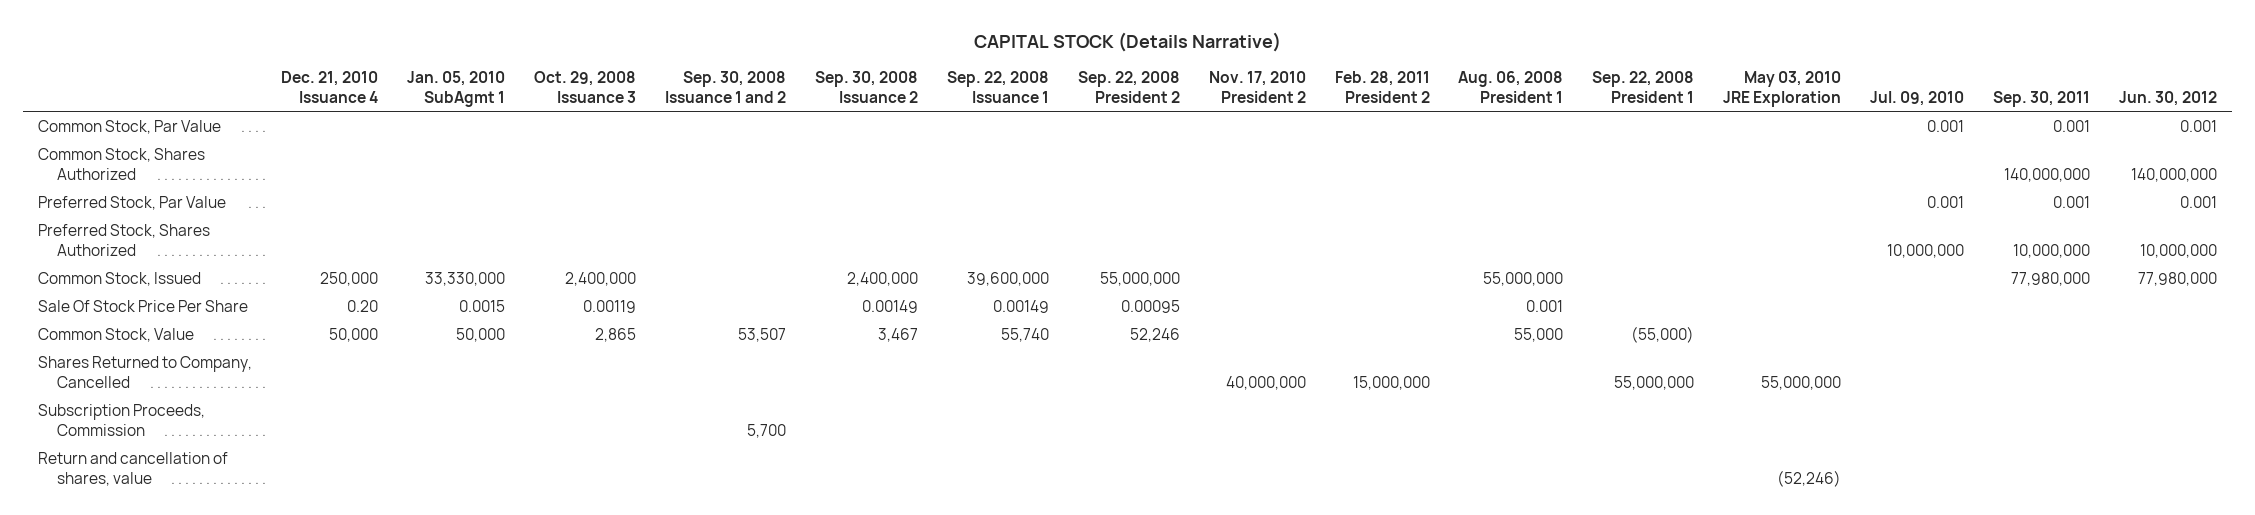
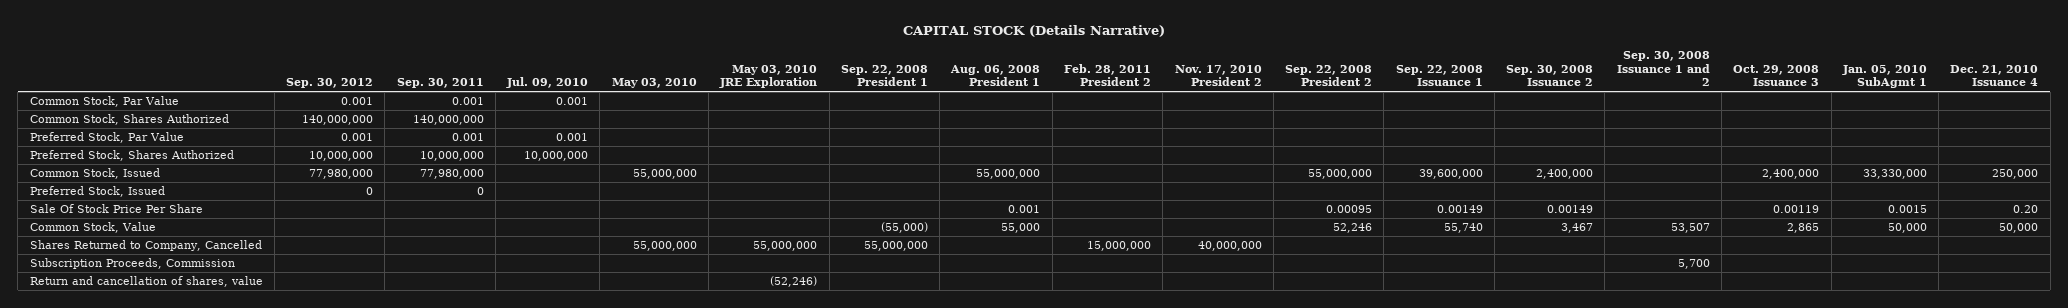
- | Dec. 21, 2010 Issuance 4 | Jan. 05, 2010 SubAgmt 1 | Oct. 29, 2008 Issuance 3 | Sep. 30, 2008 Issuance 1 and 2 | Sep. 30, 2008 Issuance 2 | Sep. 22, 2008 Issuance 1 | Sep. 22, 2008 President 2 | Nov. 17, 2010 President 2 | Feb. 28, 2011 President 2 | Aug. 06, 2008 President 1 | Sep. 22, 2008 President 1 | May 03, 2010 JRE Exploration | Jul. 09, 2010 | Sep. 30, 2011 | Jun. 30, 2012
+ | Sep. 30, 2012 | Sep. 30, 2011 | Jul. 09, 2010 | May 03, 2010 | May 03, 2010 JRE Exploration | Sep. 22, 2008 President 1 | Aug. 06, 2008 President 1 | Feb. 28, 2011 President 2 | Nov. 17, 2010 President 2 | Sep. 22, 2008 President 2 | Sep. 22, 2008 Issuance 1 | Sep. 30, 2008 Issuance 2 | Sep. 30, 2008 Issuance 1 and 2 | Oct. 29, 2008 Issuance 3 | Jan. 05, 2010 SubAgmt 1 | Dec. 21, 2010 Issuance 4
+ Preferred Stock, Issued | 0 | 0 | | | | | | | | | | | | | |

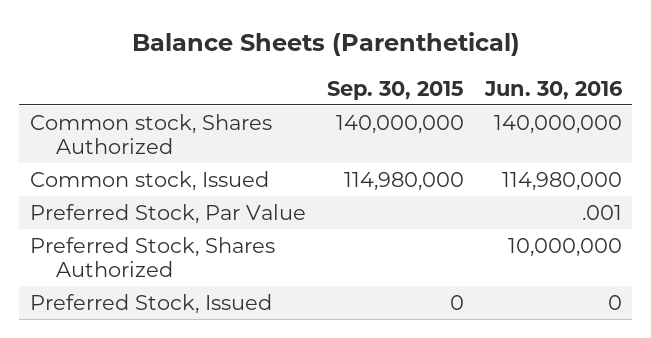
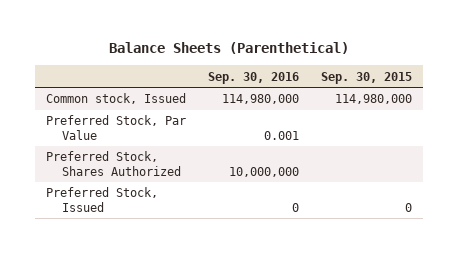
- | Sep. 30, 2015 | Jun. 30, 2016
+ | Sep. 30, 2016 | Sep. 30, 2015
- Common stock, Shares Authorized | 140,000,000 | 140,000,000

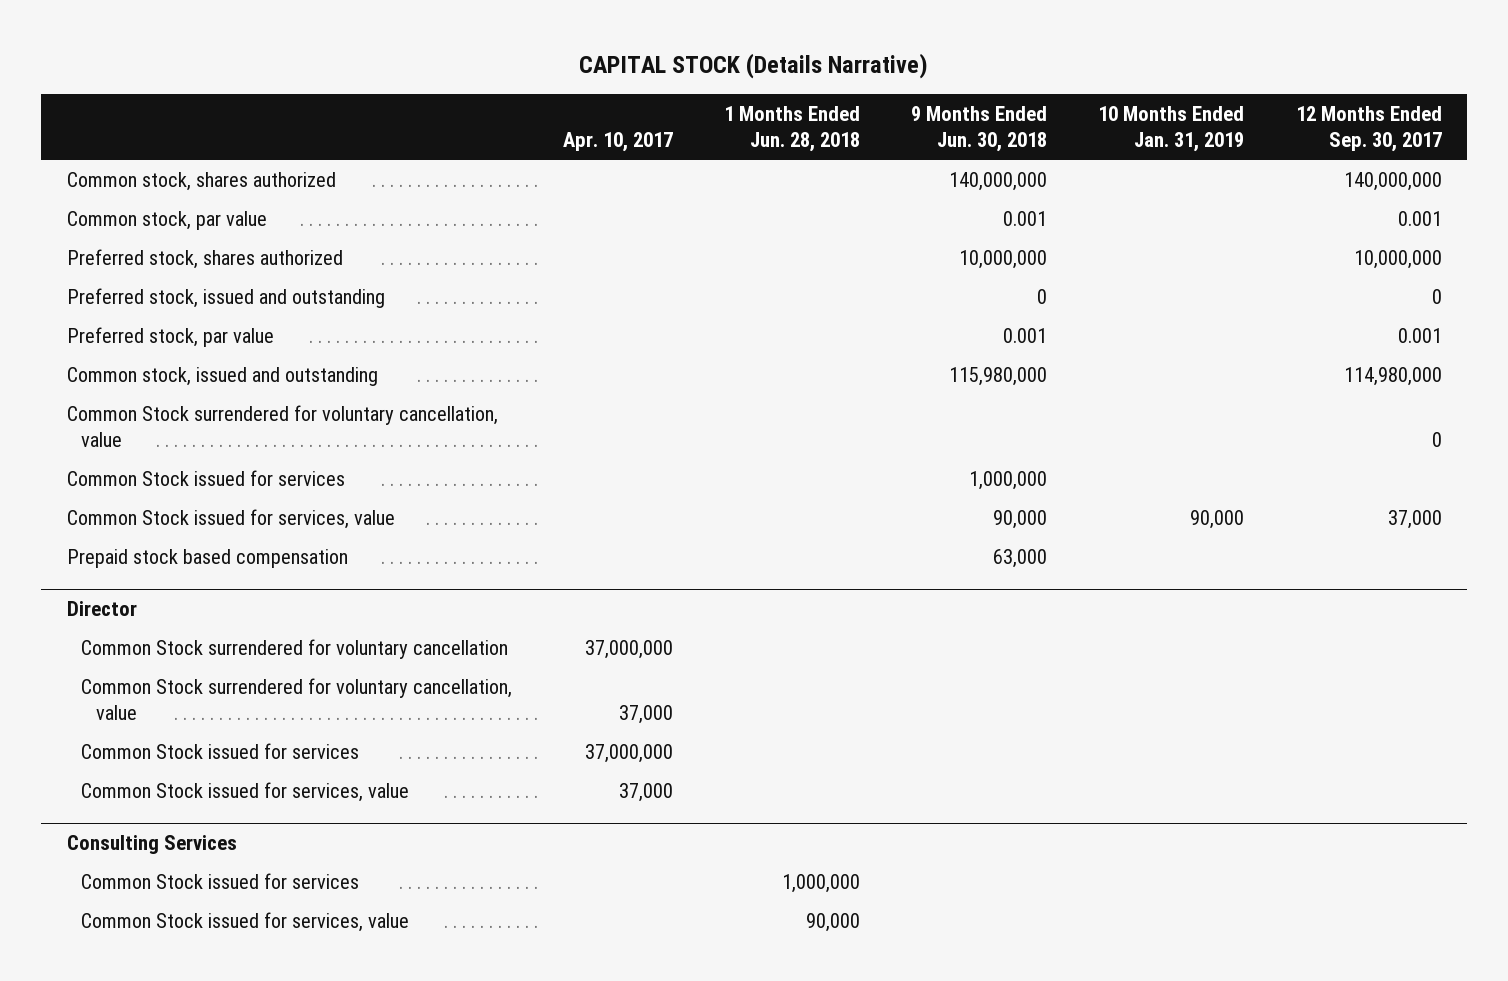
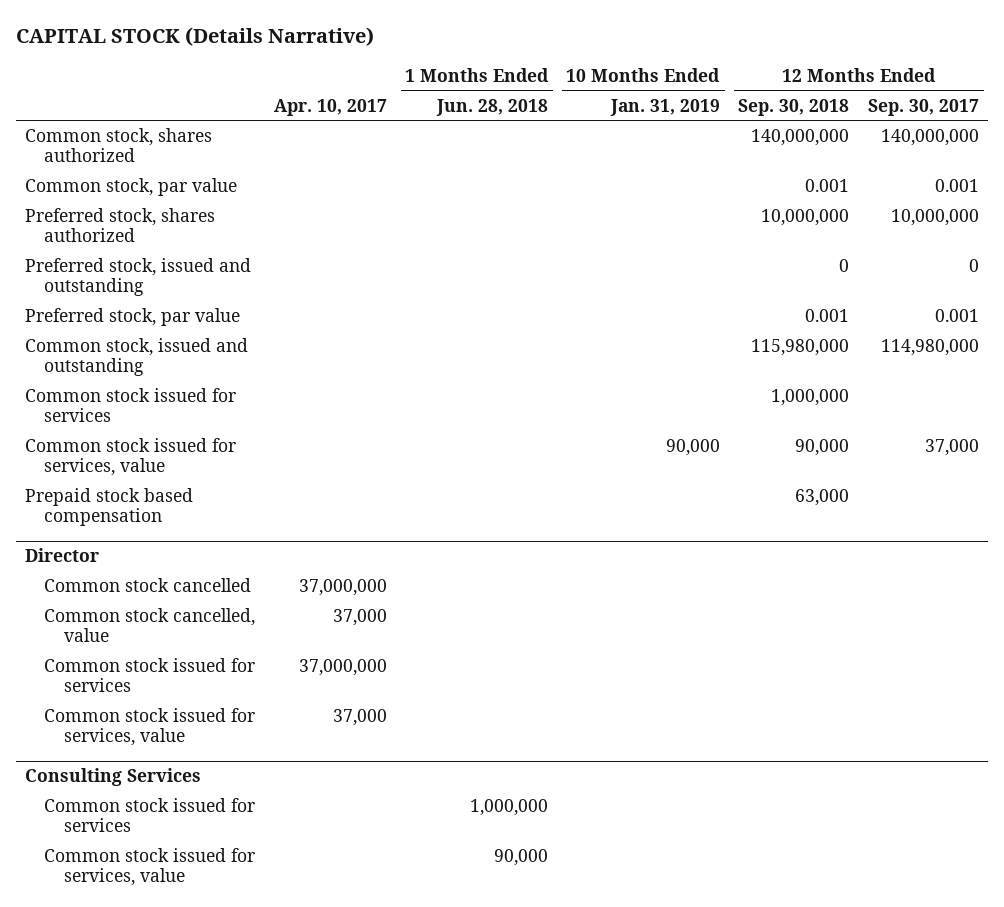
- | Apr. 10, 2017 | 1 Months Ended Jun. 28, 2018 | 9 Months Ended Jun. 30, 2018 | 10 Months Ended Jan. 31, 2019 | 12 Months Ended Sep. 30, 2017
+ | Apr. 10, 2017 | 1 Months Ended Jun. 28, 2018 | 10 Months Ended Jan. 31, 2019 | 12 Months Ended Sep. 30, 2018 | 12 Months Ended Sep. 30, 2017
- Common Stock surrendered for voluntary cancellation, value | | | | | 0
- Common Stock issued for services | | | 1,000,000 | |
- Common Stock issued for services, value | | | 90,000 | 90,000 | 37,000
+ Common stock issued for services | | | | 1,000,000 |
+ Common stock issued for services, value | | | 90,000 | 90,000 | 37,000
@ Director
- Common Stock surrendered for voluntary cancellation | 37,000,000 | | | |
- Common Stock surrendered for voluntary cancellation, value | 37,000 | | | |
- Common Stock issued for services | 37,000,000 | | | |
- Common Stock issued for services, value | 37,000 | | | |
+ Common stock cancelled | 37,000,000 | | | |
+ Common stock cancelled, value | 37,000 | | | |
+ Common stock issued for services | 37,000,000 | | | |
+ Common stock issued for services, value | 37,000 | | | |
@ Consulting Services
- Common Stock issued for services | | 1,000,000 | | |
- Common Stock issued for services, value | | 90,000 | | |
+ Common stock issued for services | | 1,000,000 | | |
+ Common stock issued for services, value | | 90,000 | | |

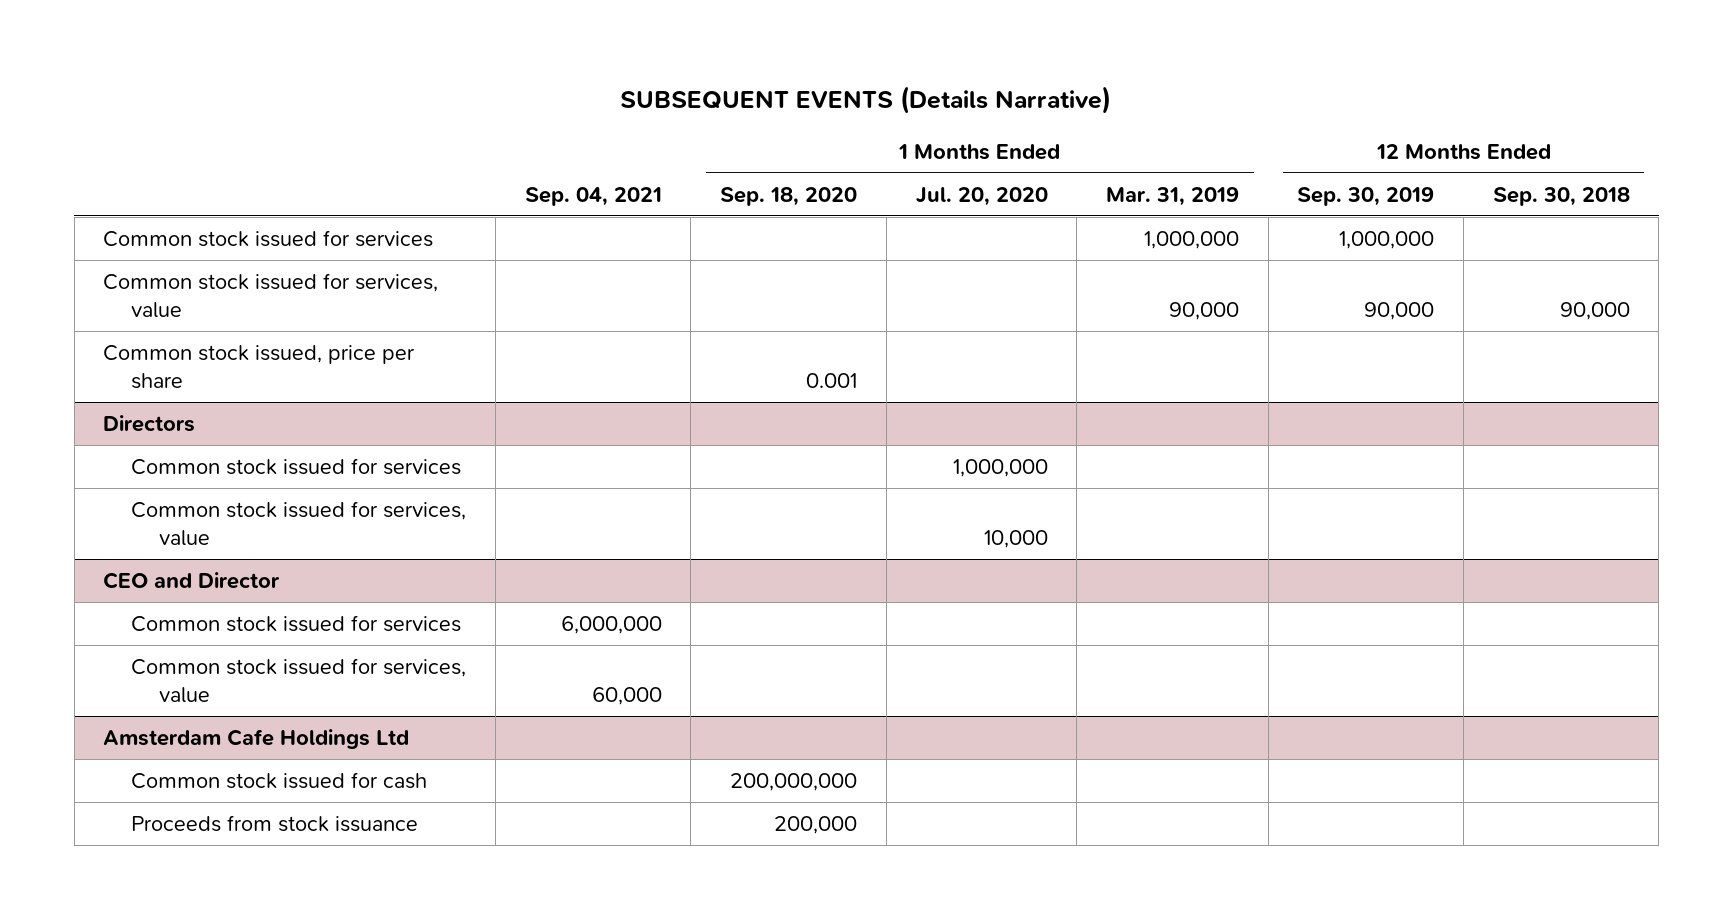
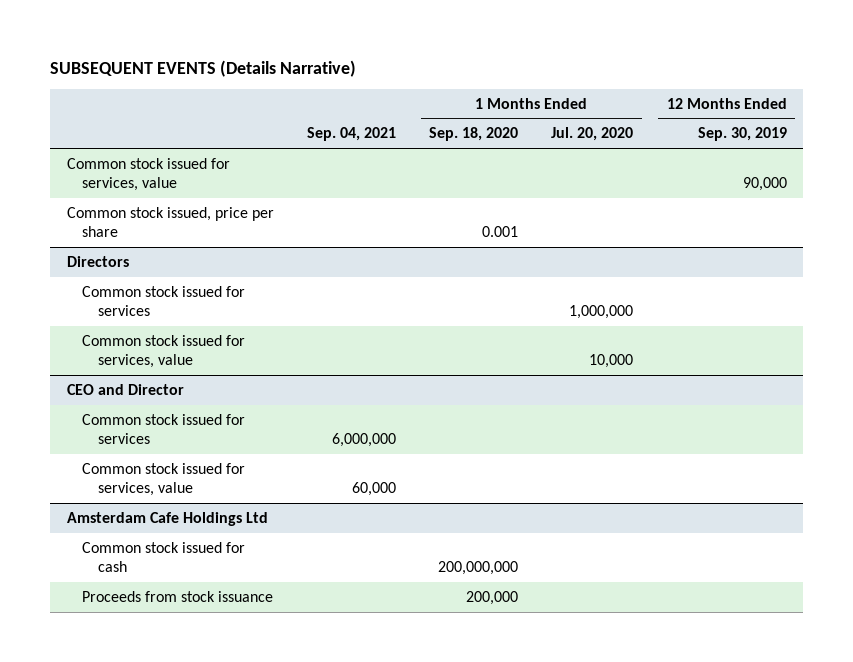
- | Sep. 04, 2021 | 1 Months Ended Sep. 18, 2020 | 1 Months Ended Jul. 20, 2020 | 1 Months Ended Mar. 31, 2019 | 12 Months Ended Sep. 30, 2019 | 12 Months Ended Sep. 30, 2018
+ | Sep. 04, 2021 | 1 Months Ended Sep. 18, 2020 | 1 Months Ended Jul. 20, 2020 | 12 Months Ended Sep. 30, 2019
- Common stock issued for services | | | | 1,000,000 | 1,000,000 |

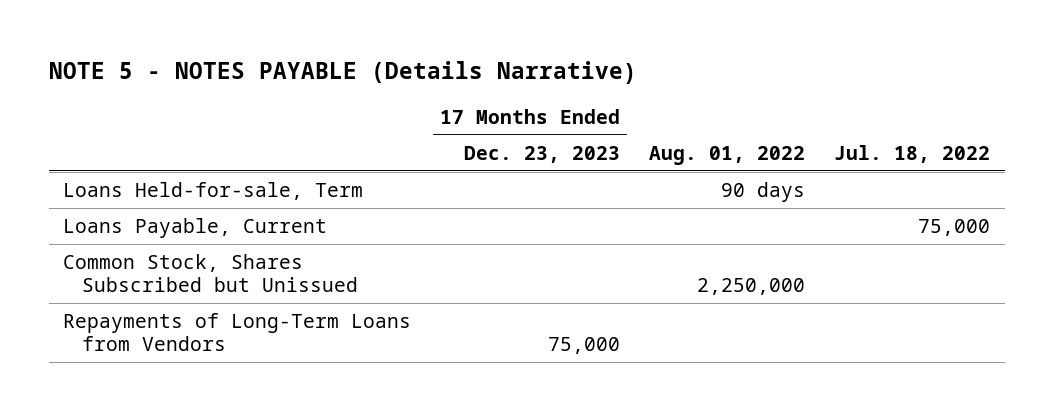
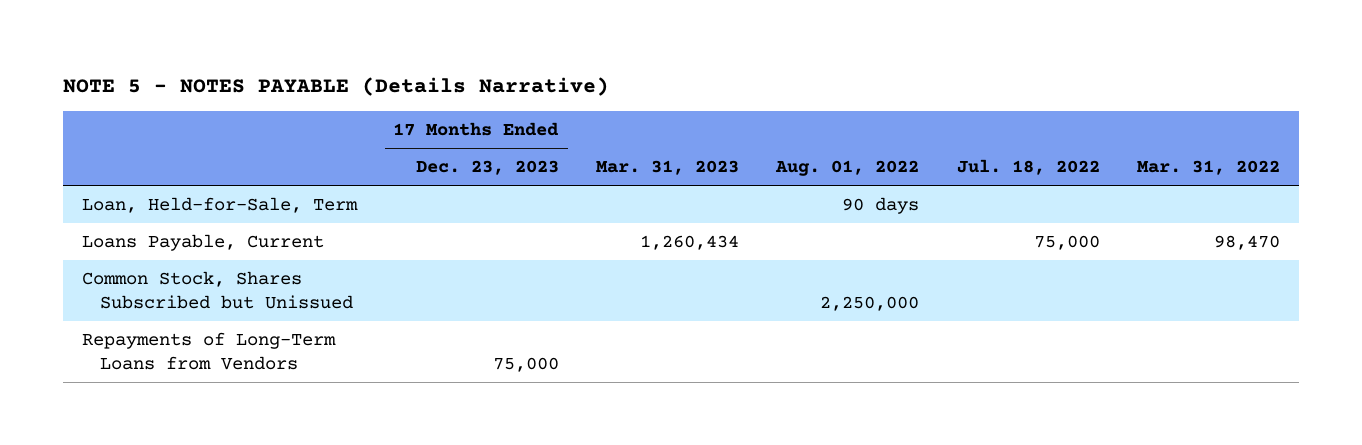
- | 17 Months Ended Dec. 23, 2023 | Aug. 01, 2022 | Jul. 18, 2022
+ | 17 Months Ended Dec. 23, 2023 | Mar. 31, 2023 | Aug. 01, 2022 | Jul. 18, 2022 | Mar. 31, 2022
- Loans Held-for-sale, Term | | 90 days |
+ Loan, Held-for-Sale, Term | | | 90 days | |

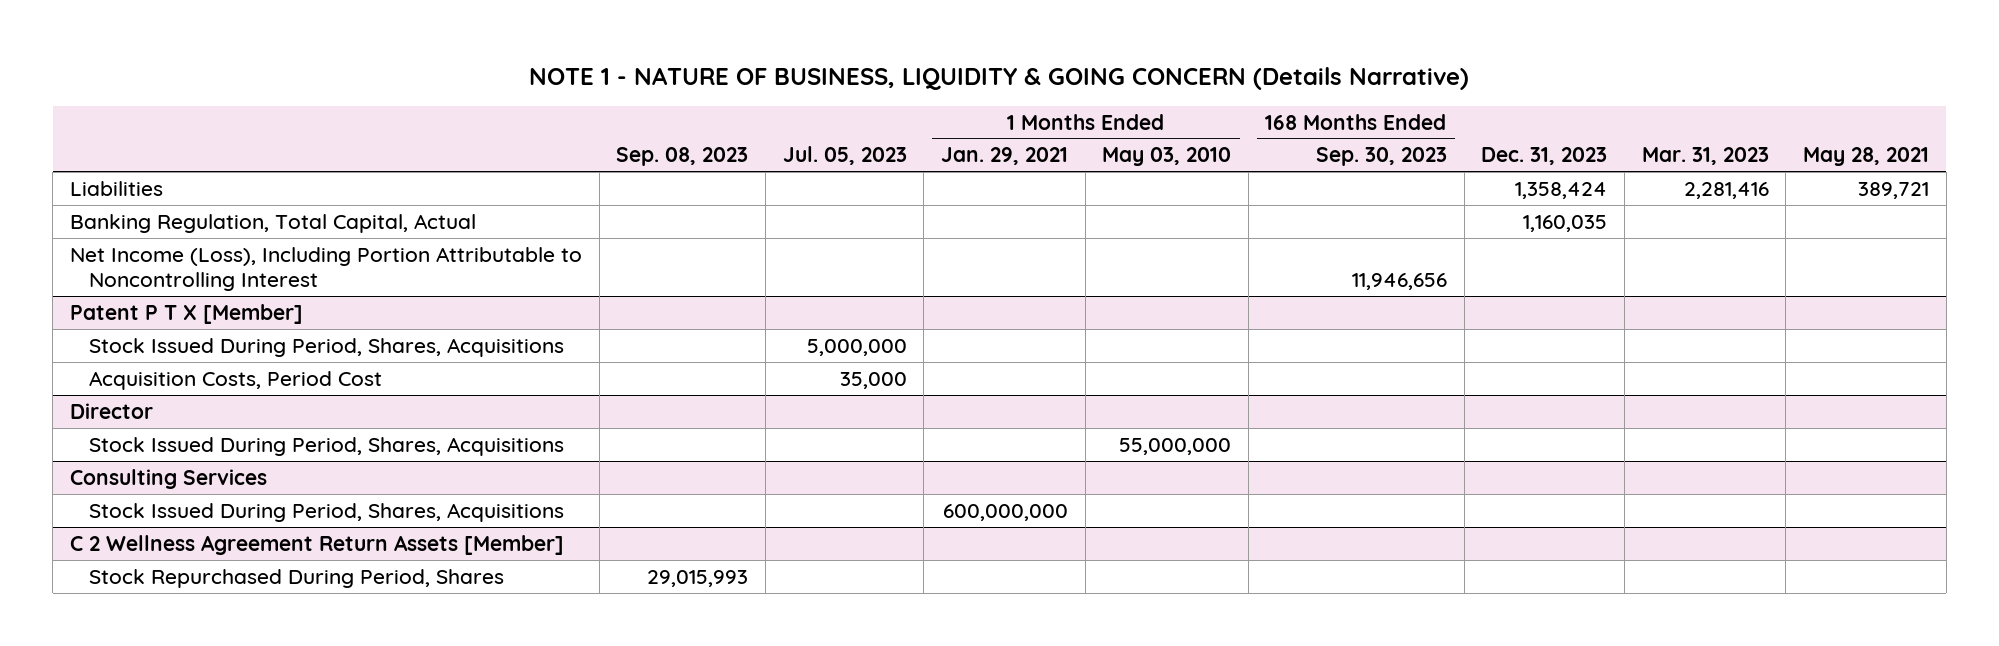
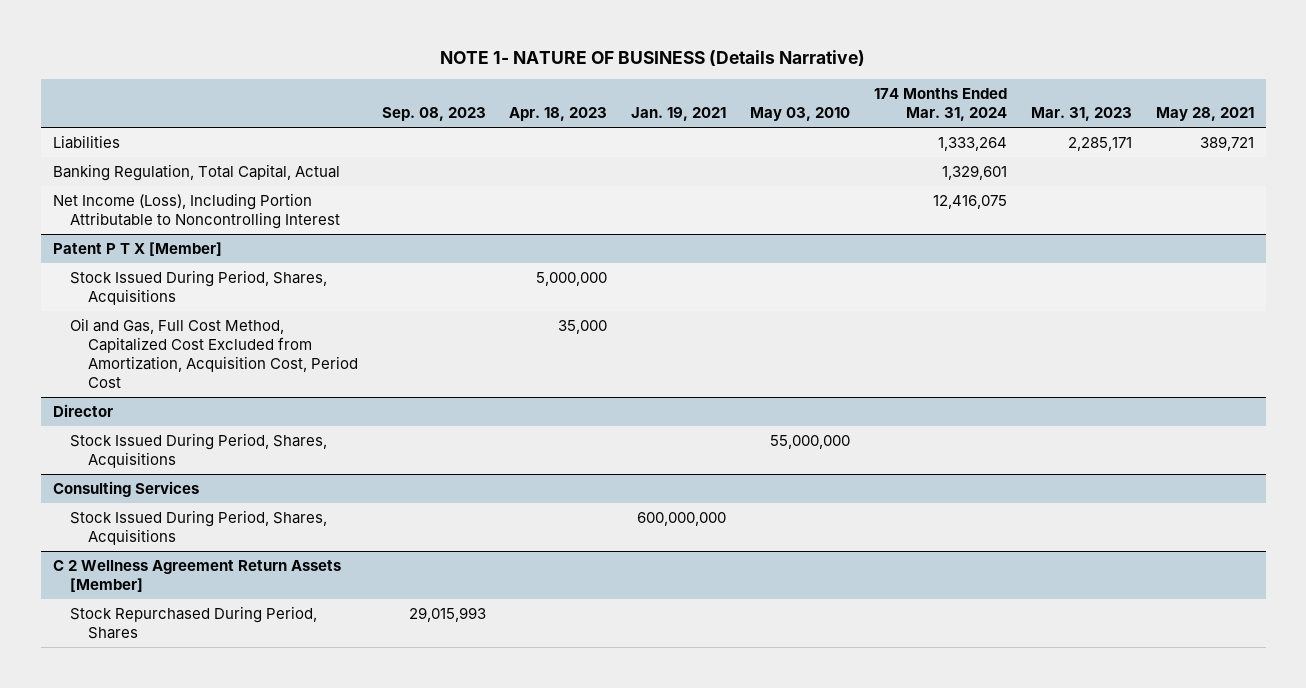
- NOTE 1 - NATURE OF BUSINESS, LIQUIDITY & GOING CONCERN (Details Narrative)
+ NOTE 1- NATURE OF BUSINESS (Details Narrative)
- | Sep. 08, 2023 | Jul. 05, 2023 | 1 Months Ended Jan. 29, 2021 | 1 Months Ended May 03, 2010 | 168 Months Ended Sep. 30, 2023 | Dec. 31, 2023 | Mar. 31, 2023 | May 28, 2021
+ | Sep. 08, 2023 | Apr. 18, 2023 | Jan. 19, 2021 | May 03, 2010 | 174 Months Ended Mar. 31, 2024 | Mar. 31, 2023 | May 28, 2021
- Liabilities | | | | | | 1,358,424 | 2,281,416 | 389,721
+ Liabilities | | | | | 1,333,264 | 2,285,171 | 389,721
@ Patent P T X [Member]
- Acquisition Costs, Period Cost | | 35,000 | | | | | |
+ Oil and Gas, Full Cost Method, Capitalized Cost Excluded from Amortization, Acquisition Cost, Period Cost | | 35,000 | | | | |

